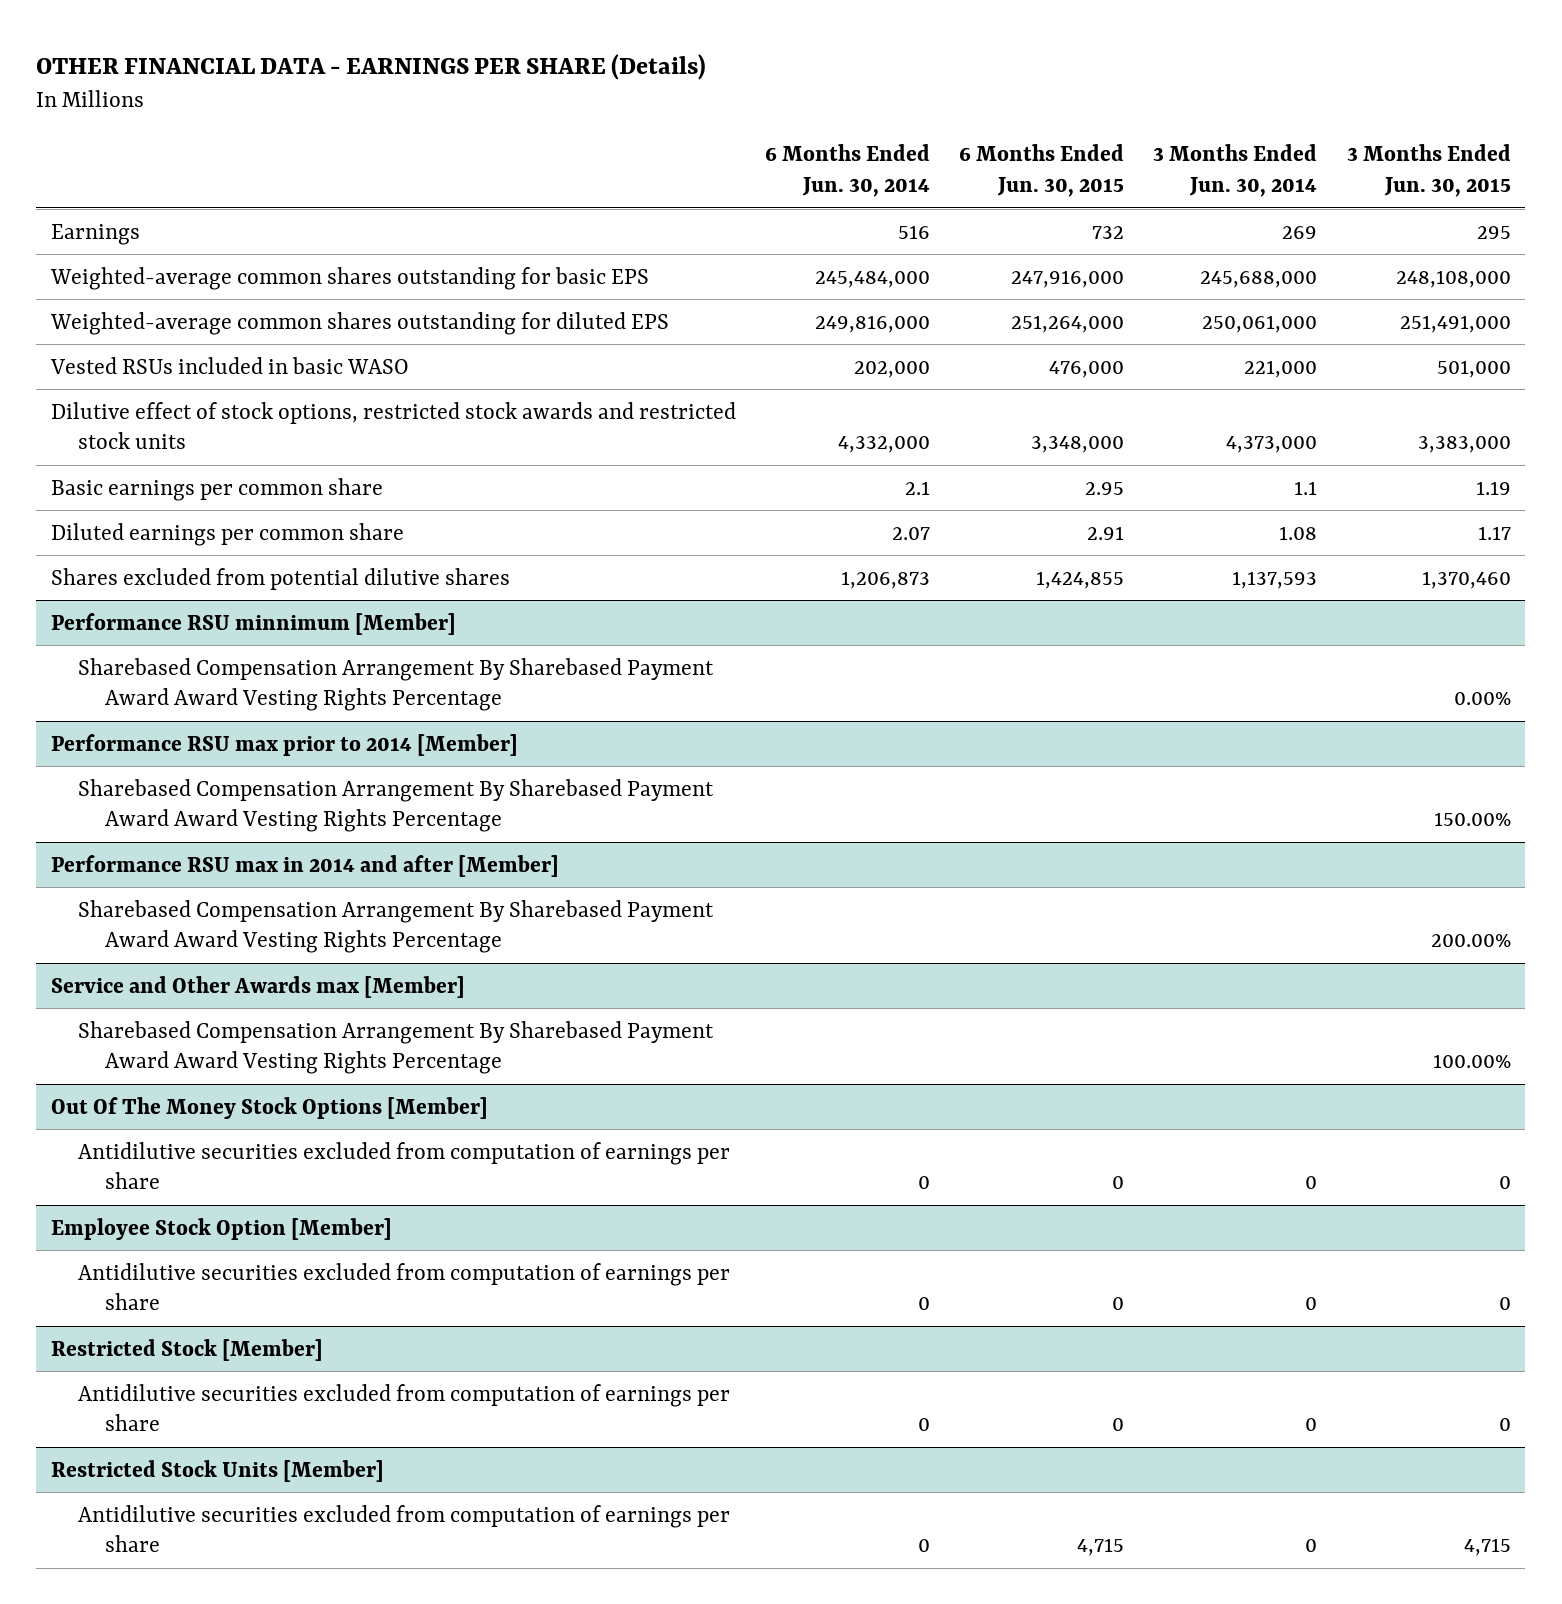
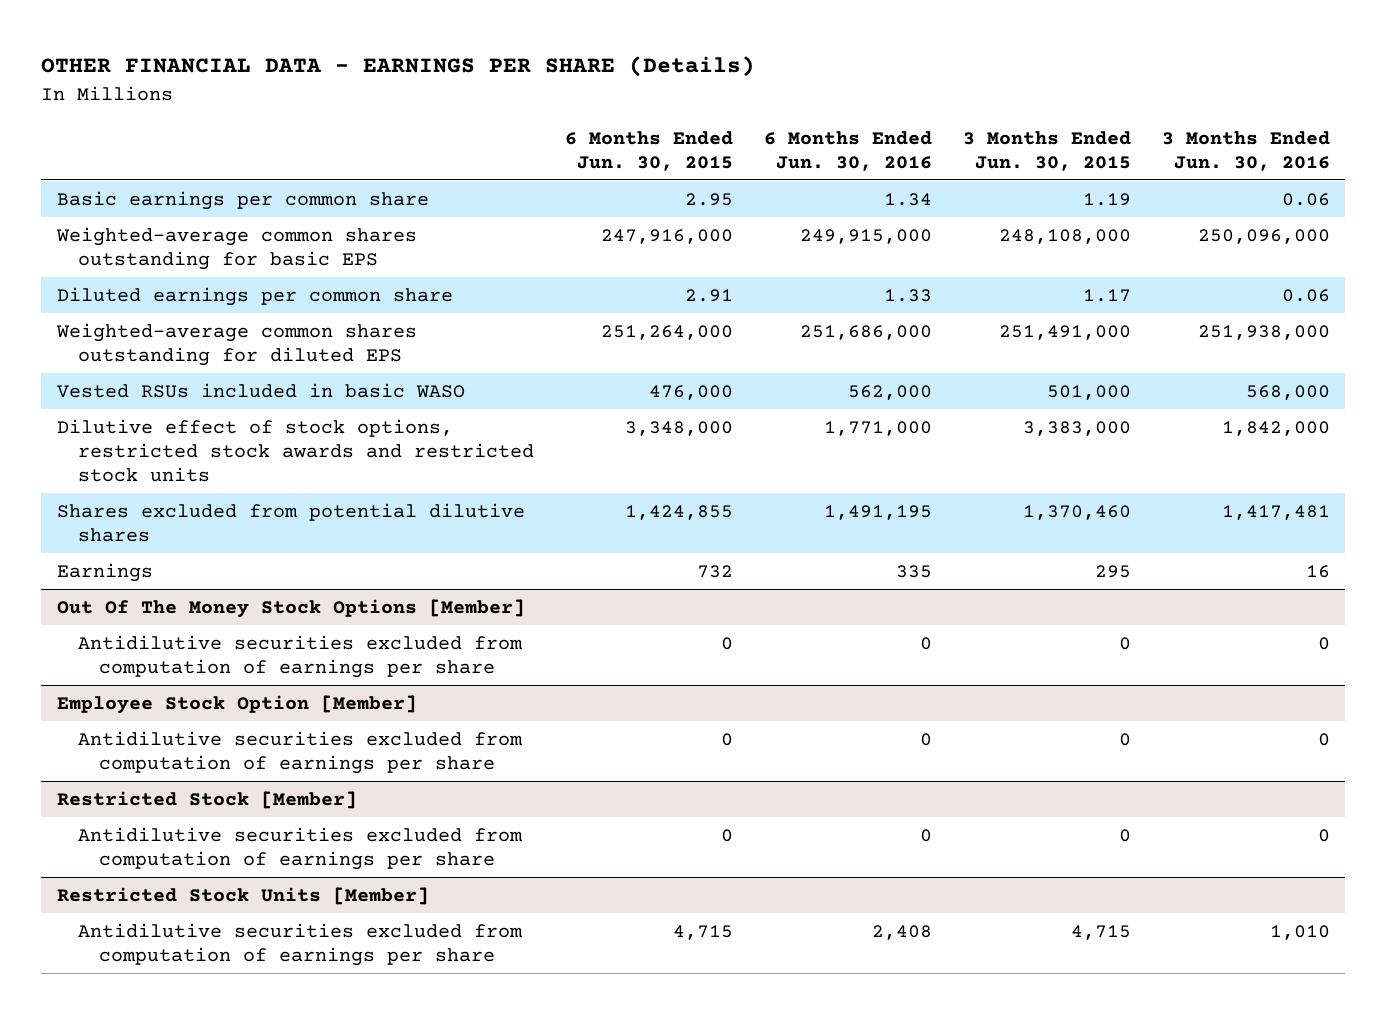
- | 6 Months Ended Jun. 30, 2014 | 6 Months Ended Jun. 30, 2015 | 3 Months Ended Jun. 30, 2014 | 3 Months Ended Jun. 30, 2015
+ | 6 Months Ended Jun. 30, 2015 | 6 Months Ended Jun. 30, 2016 | 3 Months Ended Jun. 30, 2015 | 3 Months Ended Jun. 30, 2016
moved up: Basic earnings per common share | 2.95 | 1.34 | 1.19 | 0.06
moved up: Diluted earnings per common share | 2.91 | 1.33 | 1.17 | 0.06
- Performance RSU minnimum [Member]
- Sharebased Compensation Arrangement By Sharebased Payment Award Award Vesting Rights Percentage | | | | 0.00%
- Performance RSU max prior to 2014 [Member]
- Sharebased Compensation Arrangement By Sharebased Payment Award Award Vesting Rights Percentage | | | | 150.00%
- Performance RSU max in 2014 and after [Member]
- Sharebased Compensation Arrangement By Sharebased Payment Award Award Vesting Rights Percentage | | | | 200.00%
- Service and Other Awards max [Member]
- Sharebased Compensation Arrangement By Sharebased Payment Award Award Vesting Rights Percentage | | | | 100.00%
moved down: Earnings | 732 | 335 | 295 | 16

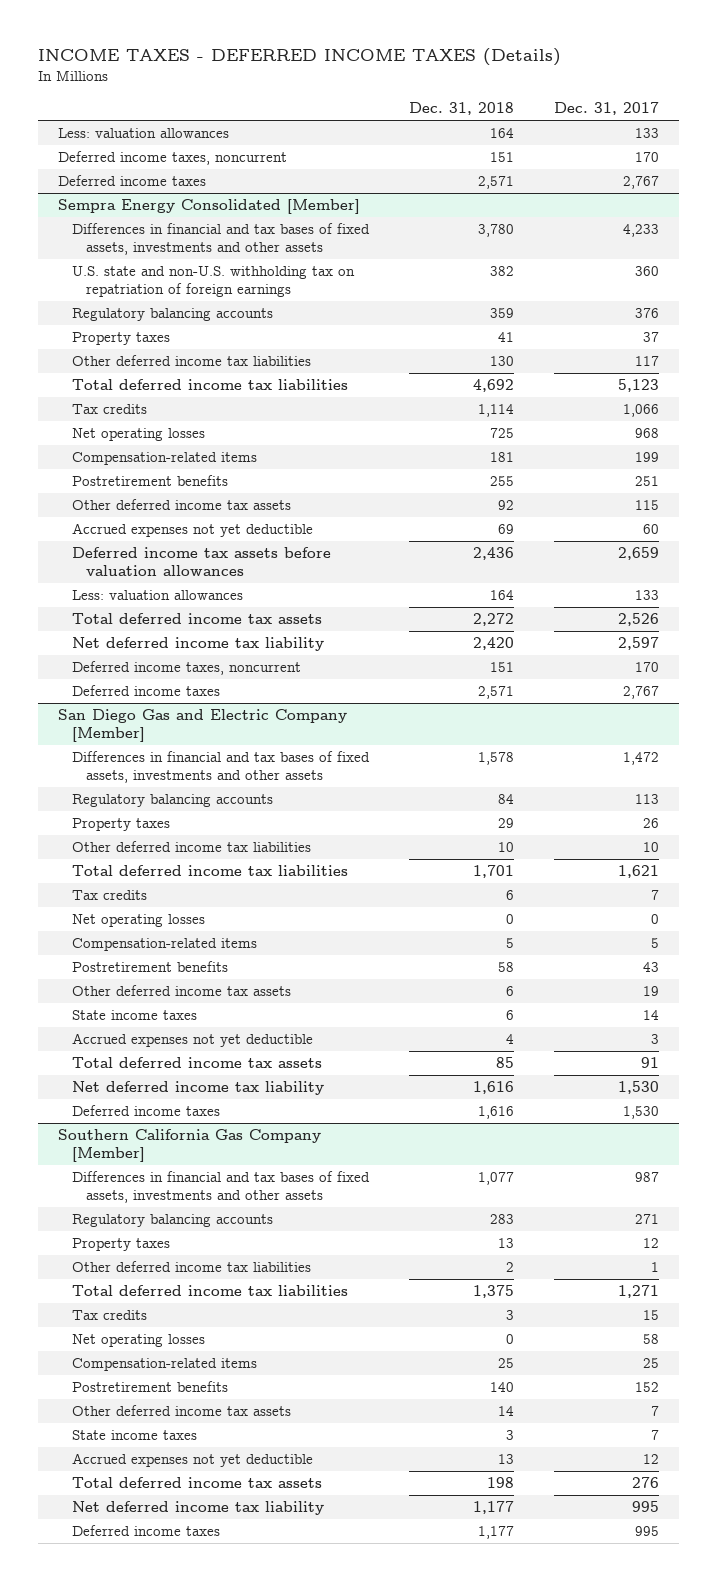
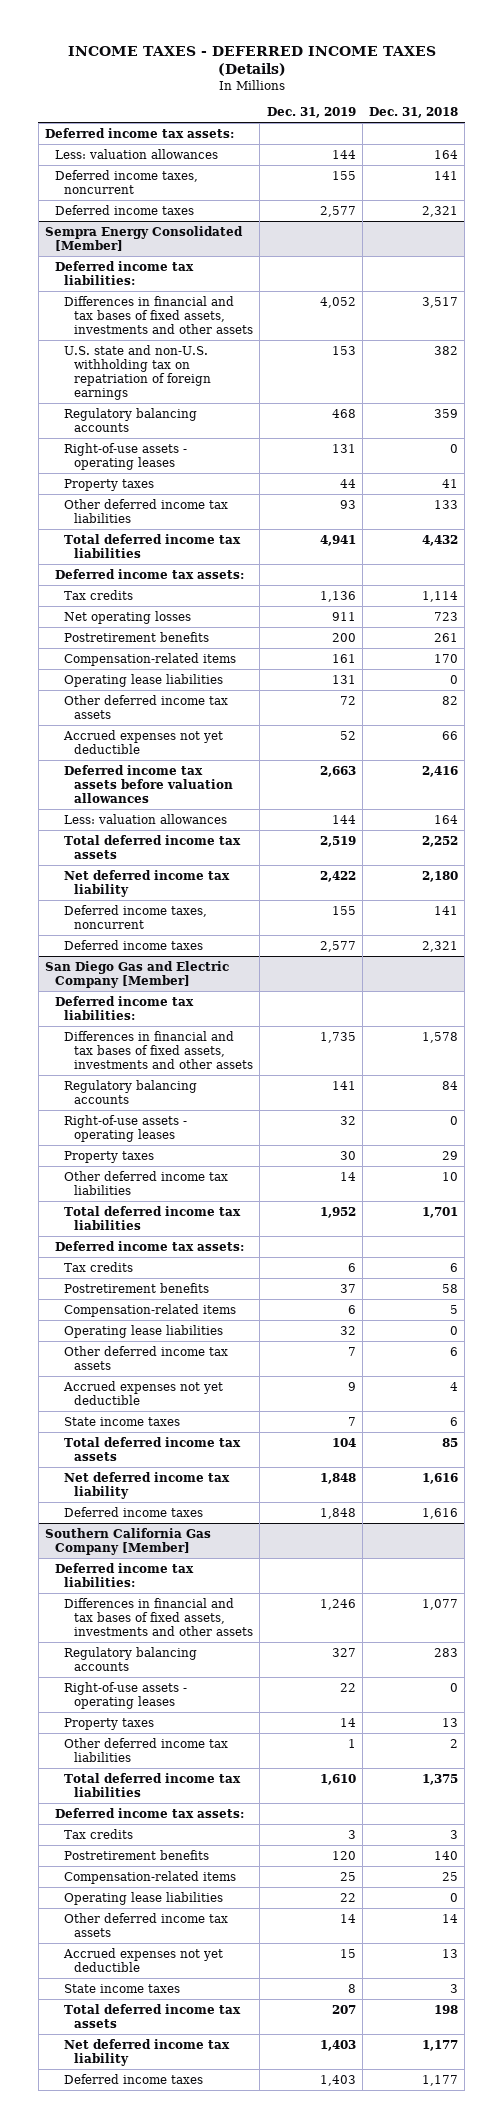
- | Dec. 31, 2018 | Dec. 31, 2017
+ | Dec. 31, 2019 | Dec. 31, 2018
+ Deferred income tax assets:
- Deferred income taxes, noncurrent | 151 | 170
- Deferred income taxes | 2,571 | 2,767
+ Deferred income taxes, noncurrent | 155 | 141
+ Deferred income taxes | 2,577 | 2,321
@ Sempra Energy Consolidated [Member]
- Differences in financial and tax bases of fixed assets, investments and other assets | 3,780 | 4,233
+ Deferred income tax liabilities:
+ Differences in financial and tax bases of fixed assets, investments and other assets | 4,052 | 3,517
+ Right-of-use assets - operating leases | 131 | 0
- Other deferred income tax liabilities | 130 | 117
- Total deferred income tax liabilities | 4,692 | 5,123
+ Other deferred income tax liabilities | 93 | 133
+ Total deferred income tax liabilities | 4,941 | 4,432
+ Deferred income tax assets:
- Net operating losses | 725 | 968
- Compensation-related items | 181 | 199
- Postretirement benefits | 255 | 251
- Other deferred income tax assets | 92 | 115
- Accrued expenses not yet deductible | 69 | 60
- Deferred income tax assets before valuation allowances | 2,436 | 2,659
+ Net operating losses | 911 | 723
+ Postretirement benefits | 200 | 261
+ Compensation-related items | 161 | 170
+ Operating lease liabilities | 131 | 0
+ Other deferred income tax assets | 72 | 82
+ Accrued expenses not yet deductible | 52 | 66
+ Deferred income tax assets before valuation allowances | 2,663 | 2,416
- Total deferred income tax assets | 2,272 | 2,526
- Net deferred income tax liability | 2,420 | 2,597
- Deferred income taxes, noncurrent | 151 | 170
- Deferred income taxes | 2,571 | 2,767
+ Total deferred income tax assets | 2,519 | 2,252
+ Net deferred income tax liability | 2,422 | 2,180
+ Deferred income taxes, noncurrent | 155 | 141
+ Deferred income taxes | 2,577 | 2,321
@ San Diego Gas and Electric Company [Member]
+ Deferred income tax liabilities:
+ Right-of-use assets - operating leases | 32 | 0
+ Deferred income tax assets:
- Net operating losses | 0 | 0
moved down: Compensation-related items | 6 | 5
+ Operating lease liabilities | 32 | 0
moved down: State income taxes | 7 | 6
@ Southern California Gas Company [Member]
+ Deferred income tax liabilities:
+ Right-of-use assets - operating leases | 22 | 0
+ Deferred income tax assets:
- Net operating losses | 0 | 58
moved down: Compensation-related items | 25 | 25
+ Operating lease liabilities | 22 | 0
moved down: State income taxes | 8 | 3

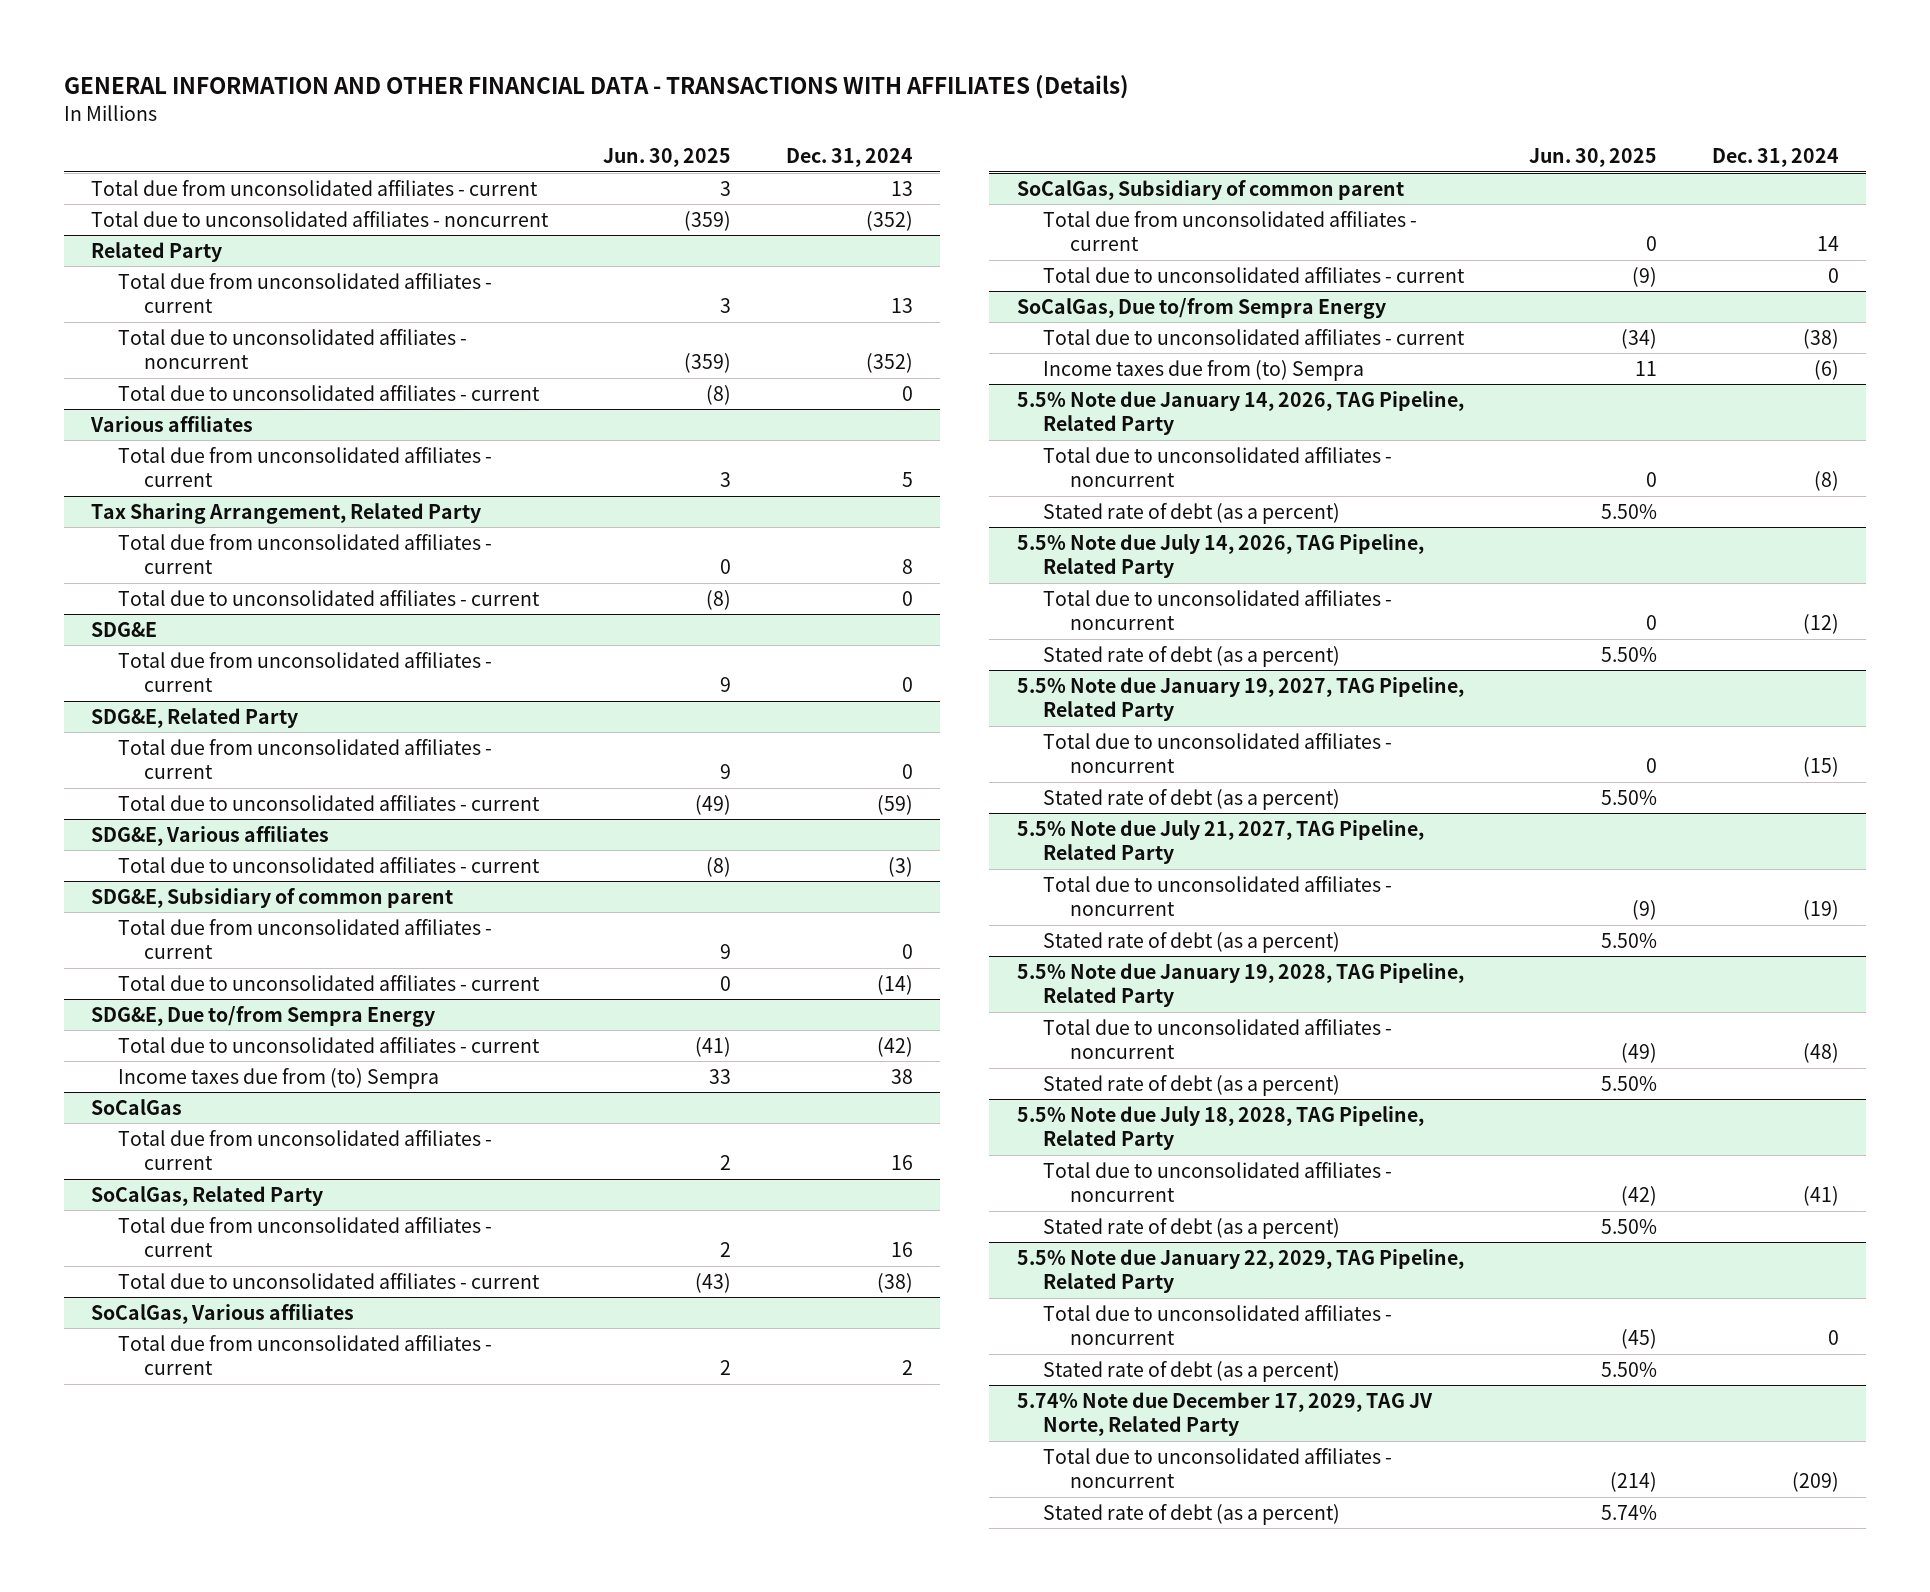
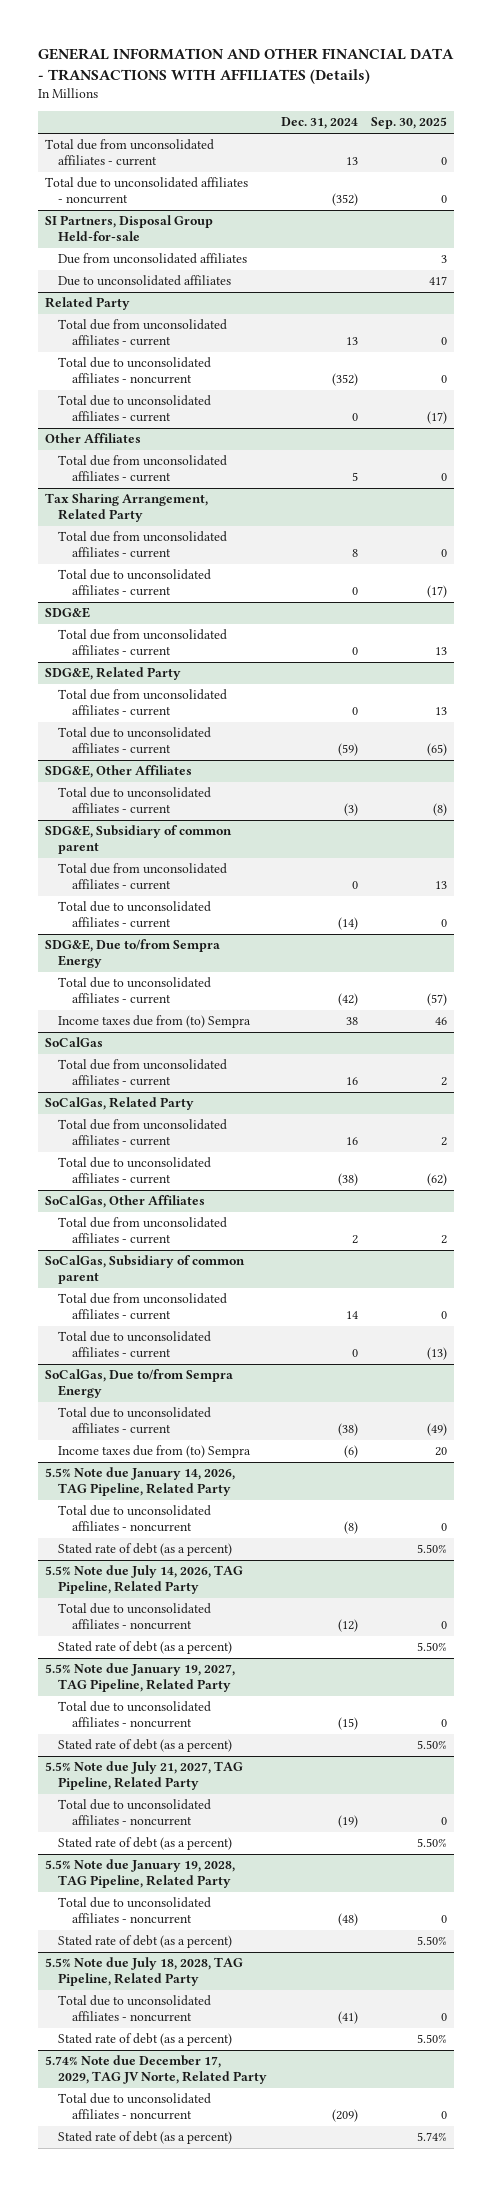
- | Jun. 30, 2025 | Dec. 31, 2024
+ | Dec. 31, 2024 | Sep. 30, 2025
+ SI Partners, Disposal Group Held-for-sale
+ Due from unconsolidated affiliates | | 3
+ Due to unconsolidated affiliates | | 417
- Various affiliates
+ Other Affiliates
- SDG&E, Various affiliates
+ SDG&E, Other Affiliates
- SoCalGas, Various affiliates
+ SoCalGas, Other Affiliates
- 5.5% Note due January 22, 2029, TAG Pipeline, Related Party
- Total due to unconsolidated affiliates - noncurrent | (45) | 0
- Stated rate of debt (as a percent) | 5.50% |

